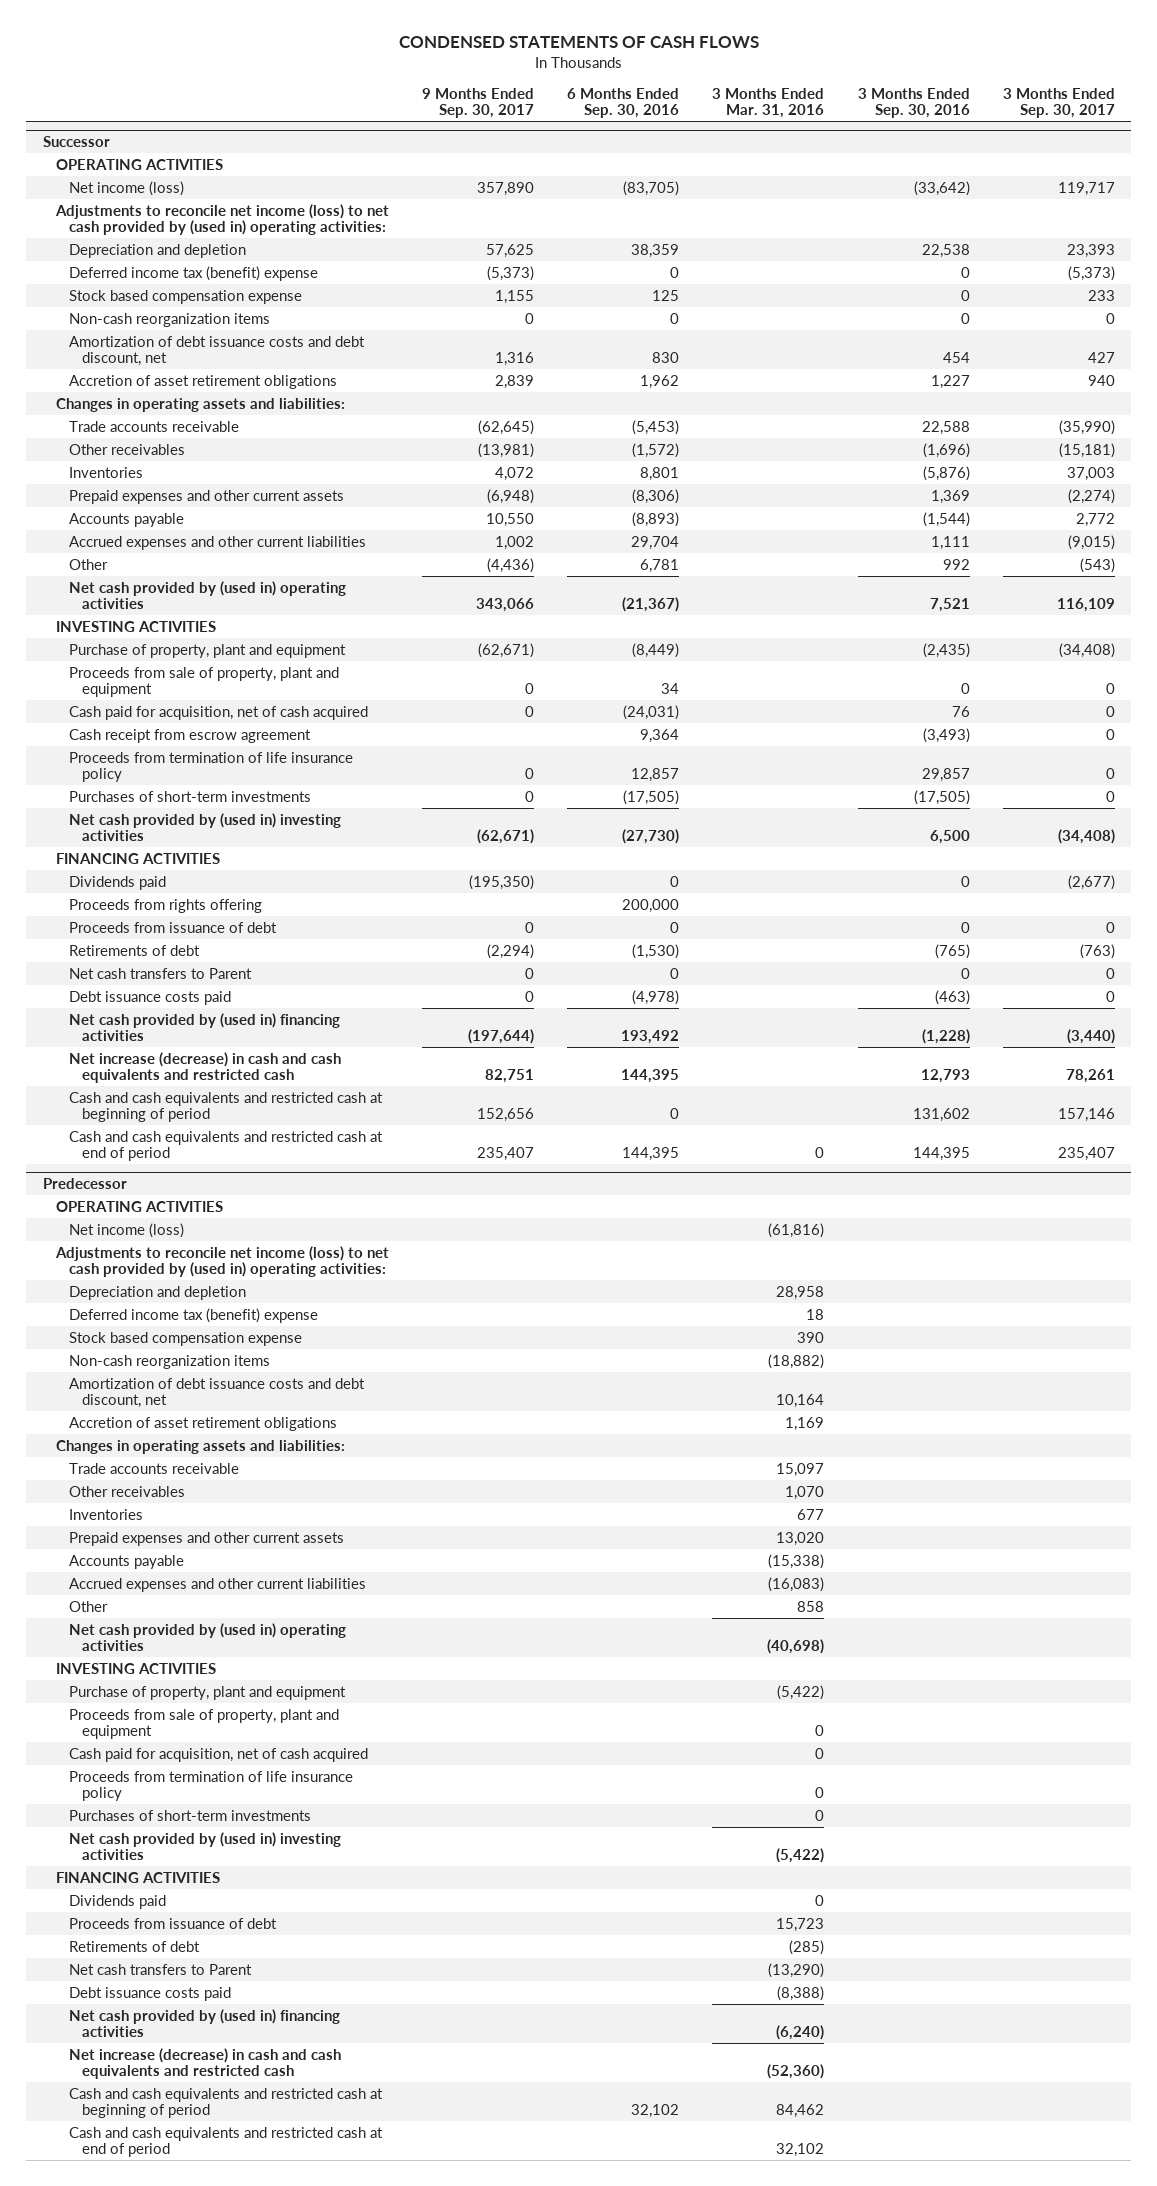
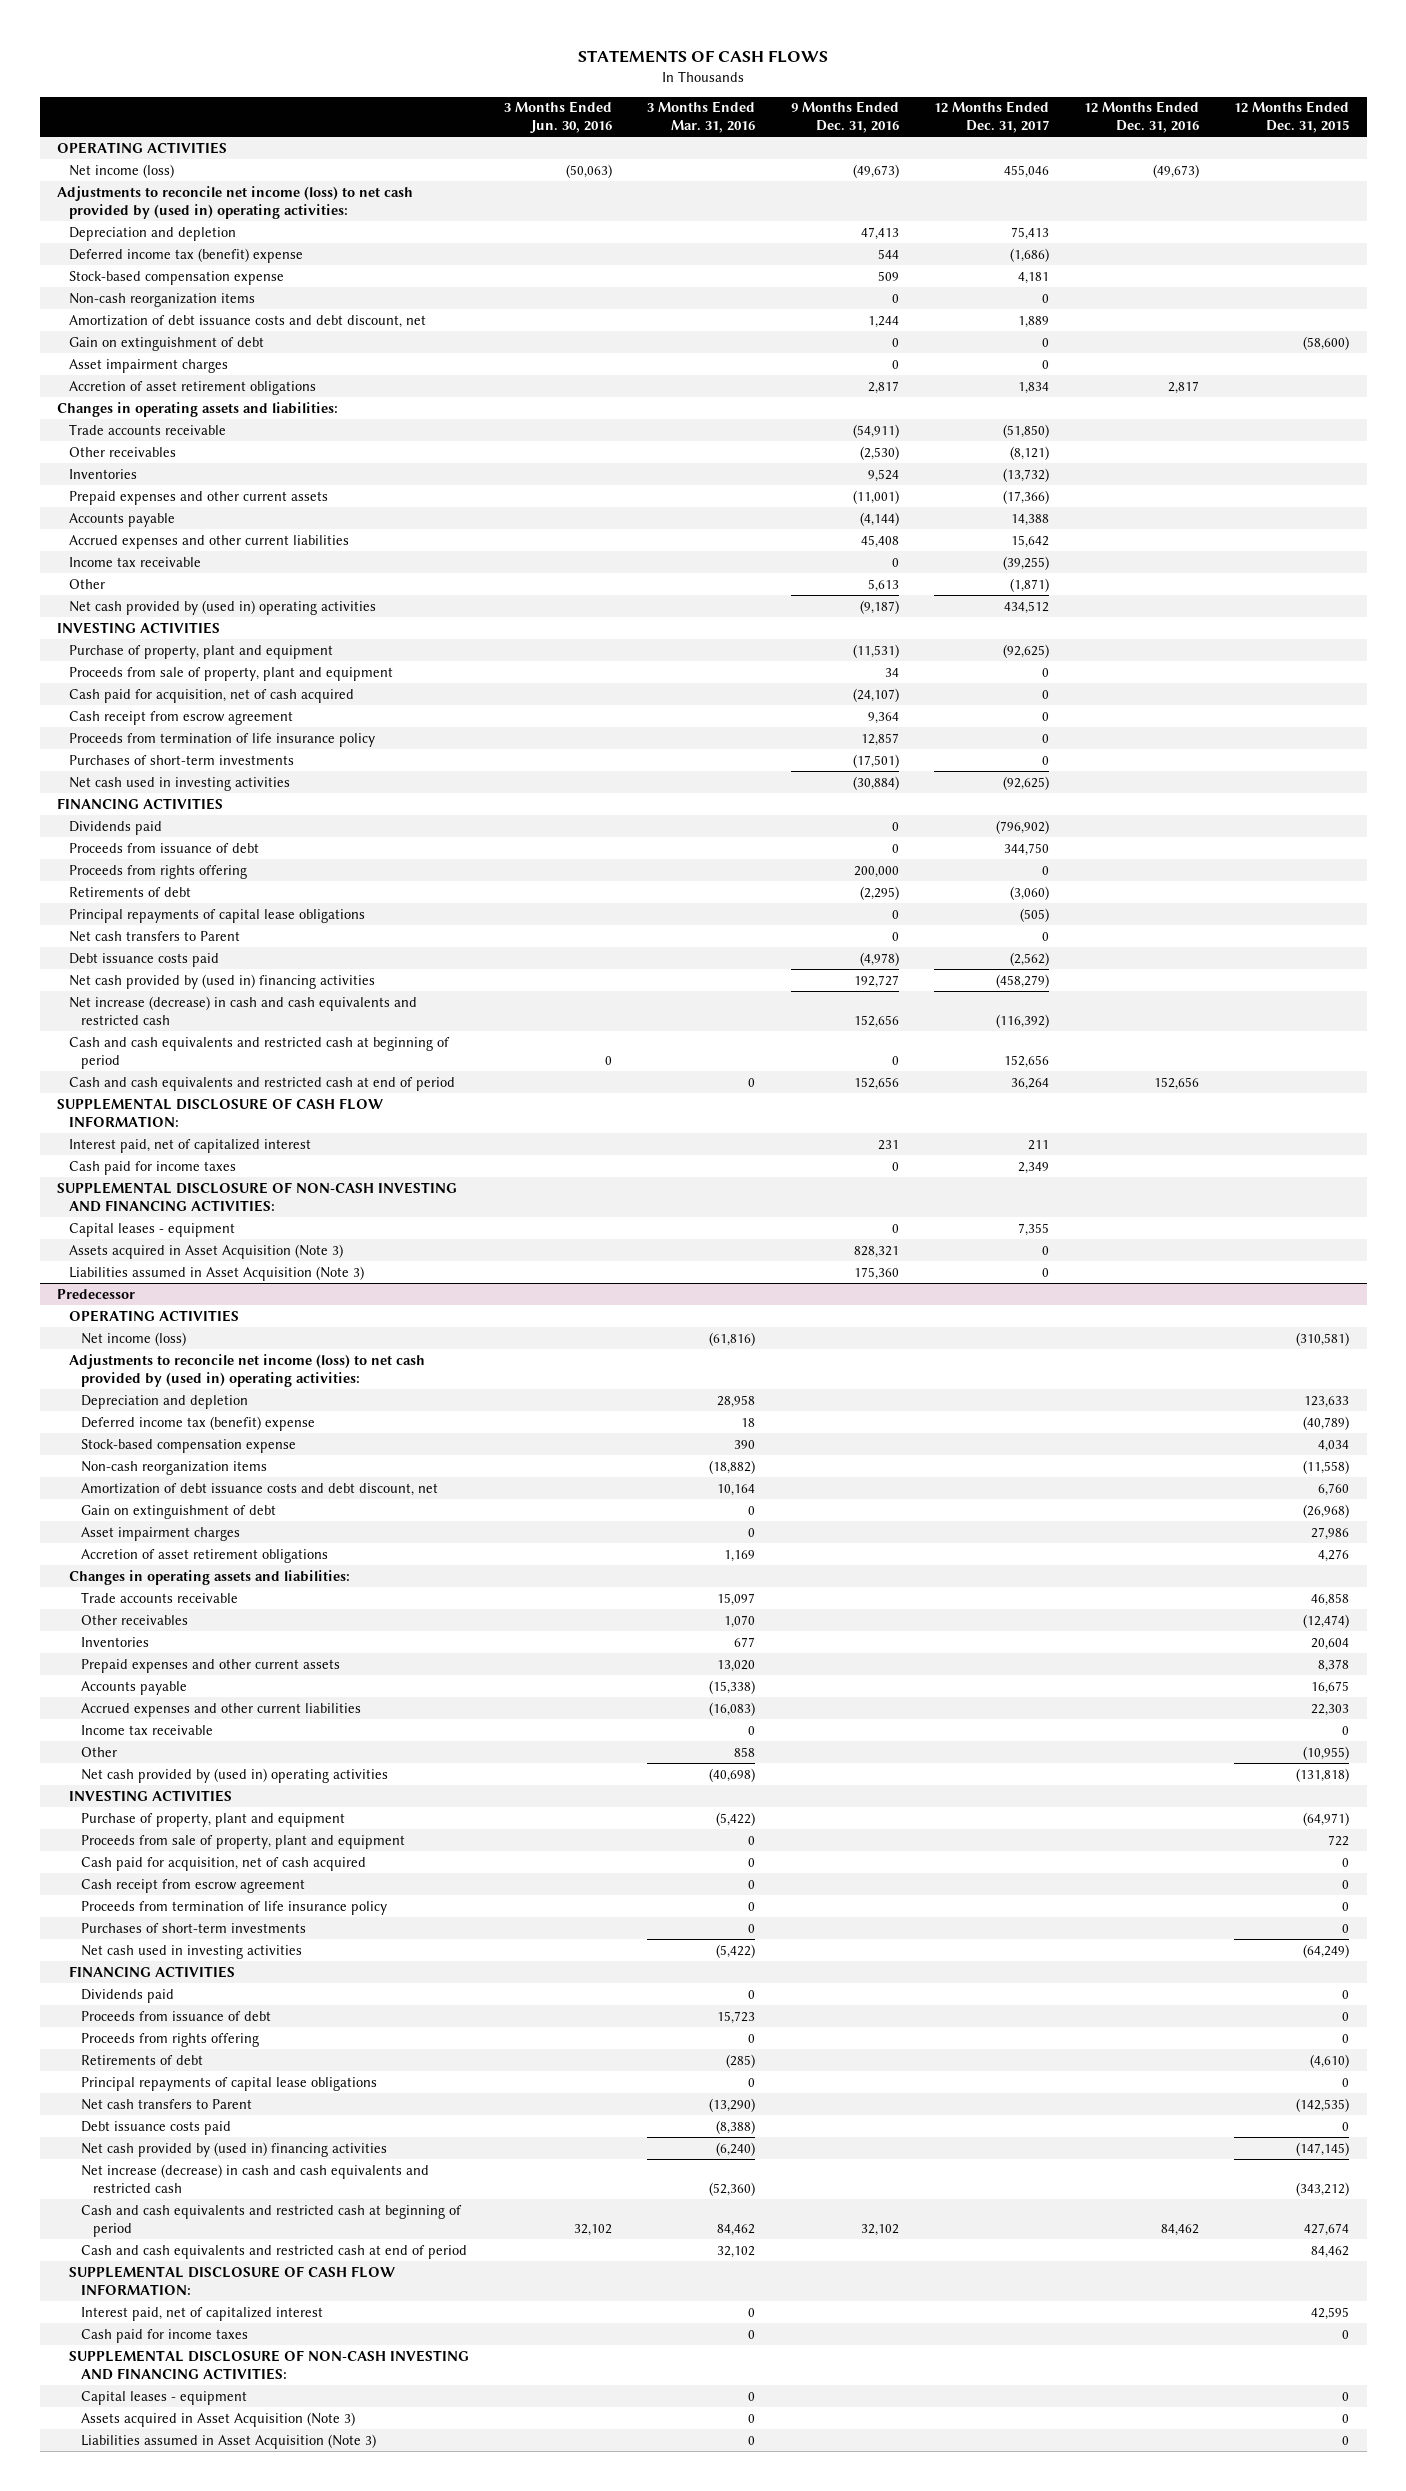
- CONDENSED STATEMENTS OF CASH FLOWS
+ STATEMENTS OF CASH FLOWS
- | 9 Months Ended Sep. 30, 2017 | 6 Months Ended Sep. 30, 2016 | 3 Months Ended Mar. 31, 2016 | 3 Months Ended Sep. 30, 2016 | 3 Months Ended Sep. 30, 2017
+ | 3 Months Ended Jun. 30, 2016 | 3 Months Ended Mar. 31, 2016 | 9 Months Ended Dec. 31, 2016 | 12 Months Ended Dec. 31, 2017 | 12 Months Ended Dec. 31, 2016 | 12 Months Ended Dec. 31, 2015
- Successor
- OPERATING ACTIVITIES
- Net income (loss) | 357,890 | (83,705) | | (33,642) | 119,717
- Adjustments to reconcile net income (loss) to net cash provided by (used in) operating activities:
- Depreciation and depletion | 57,625 | 38,359 | | 22,538 | 23,393
- Deferred income tax (benefit) expense | (5,373) | 0 | | 0 | (5,373)
- Stock based compensation expense | 1,155 | 125 | | 0 | 233
- Non-cash reorganization items | 0 | 0 | | 0 | 0
- Amortization of debt issuance costs and debt discount, net | 1,316 | 830 | | 454 | 427
- Accretion of asset retirement obligations | 2,839 | 1,962 | | 1,227 | 940
- Changes in operating assets and liabilities:
- Trade accounts receivable | (62,645) | (5,453) | | 22,588 | (35,990)
- Other receivables | (13,981) | (1,572) | | (1,696) | (15,181)
- Inventories | 4,072 | 8,801 | | (5,876) | 37,003
- Prepaid expenses and other current assets | (6,948) | (8,306) | | 1,369 | (2,274)
- Accounts payable | 10,550 | (8,893) | | (1,544) | 2,772
- Accrued expenses and other current liabilities | 1,002 | 29,704 | | 1,111 | (9,015)
- Other | (4,436) | 6,781 | | 992 | (543)
- Net cash provided by (used in) operating activities | 343,066 | (21,367) | | 7,521 | 116,109
- INVESTING ACTIVITIES
- Purchase of property, plant and equipment | (62,671) | (8,449) | | (2,435) | (34,408)
- Proceeds from sale of property, plant and equipment | 0 | 34 | | 0 | 0
- Cash paid for acquisition, net of cash acquired | 0 | (24,031) | | 76 | 0
- Cash receipt from escrow agreement | | 9,364 | | (3,493) | 0
- Proceeds from termination of life insurance policy | 0 | 12,857 | | 29,857 | 0
- Purchases of short-term investments | 0 | (17,505) | | (17,505) | 0
- Net cash provided by (used in) investing activities | (62,671) | (27,730) | | 6,500 | (34,408)
- FINANCING ACTIVITIES
- Dividends paid | (195,350) | 0 | | 0 | (2,677)
- Proceeds from rights offering | | 200,000 | | |
- Proceeds from issuance of debt | 0 | 0 | | 0 | 0
- Retirements of debt | (2,294) | (1,530) | | (765) | (763)
- Net cash transfers to Parent | 0 | 0 | | 0 | 0
- Debt issuance costs paid | 0 | (4,978) | | (463) | 0
- Net cash provided by (used in) financing activities | (197,644) | 193,492 | | (1,228) | (3,440)
- Net increase (decrease) in cash and cash equivalents and restricted cash | 82,751 | 144,395 | | 12,793 | 78,261
- Cash and cash equivalents and restricted cash at beginning of period | 152,656 | 0 | | 131,602 | 157,146
- Cash and cash equivalents and restricted cash at end of period | 235,407 | 144,395 | 0 | 144,395 | 235,407
+ OPERATING ACTIVITIES
+ Net income (loss) | (50,063) | | (49,673) | 455,046 | (49,673) |
+ Adjustments to reconcile net income (loss) to net cash provided by (used in) operating activities:
+ Depreciation and depletion | | | 47,413 | 75,413 | |
+ Deferred income tax (benefit) expense | | | 544 | (1,686) | |
+ Stock-based compensation expense | | | 509 | 4,181 | |
+ Non-cash reorganization items | | | 0 | 0 | |
+ Amortization of debt issuance costs and debt discount, net | | | 1,244 | 1,889 | |
+ Gain on extinguishment of debt | | | 0 | 0 | | (58,600)
+ Asset impairment charges | | | 0 | 0 | |
+ Accretion of asset retirement obligations | | | 2,817 | 1,834 | 2,817 |
+ Changes in operating assets and liabilities:
+ Trade accounts receivable | | | (54,911) | (51,850) | |
+ Other receivables | | | (2,530) | (8,121) | |
+ Inventories | | | 9,524 | (13,732) | |
+ Prepaid expenses and other current assets | | | (11,001) | (17,366) | |
+ Accounts payable | | | (4,144) | 14,388 | |
+ Accrued expenses and other current liabilities | | | 45,408 | 15,642 | |
+ Income tax receivable | | | 0 | (39,255) | |
+ Other | | | 5,613 | (1,871) | |
+ Net cash provided by (used in) operating activities | | | (9,187) | 434,512 | |
+ INVESTING ACTIVITIES
+ Purchase of property, plant and equipment | | | (11,531) | (92,625) | |
+ Proceeds from sale of property, plant and equipment | | | 34 | 0 | |
+ Cash paid for acquisition, net of cash acquired | | | (24,107) | 0 | |
+ Cash receipt from escrow agreement | | | 9,364 | 0 | |
+ Proceeds from termination of life insurance policy | | | 12,857 | 0 | |
+ Purchases of short-term investments | | | (17,501) | 0 | |
+ Net cash used in investing activities | | | (30,884) | (92,625) | |
+ FINANCING ACTIVITIES
+ Dividends paid | | | 0 | (796,902) | |
+ Proceeds from issuance of debt | | | 0 | 344,750 | |
+ Proceeds from rights offering | | | 200,000 | 0 | |
+ Retirements of debt | | | (2,295) | (3,060) | |
+ Principal repayments of capital lease obligations | | | 0 | (505) | |
+ Net cash transfers to Parent | | | 0 | 0 | |
+ Debt issuance costs paid | | | (4,978) | (2,562) | |
+ Net cash provided by (used in) financing activities | | | 192,727 | (458,279) | |
+ Net increase (decrease) in cash and cash equivalents and restricted cash | | | 152,656 | (116,392) | |
+ Cash and cash equivalents and restricted cash at beginning of period | 0 | | 0 | 152,656 | |
+ Cash and cash equivalents and restricted cash at end of period | | 0 | 152,656 | 36,264 | 152,656 |
+ SUPPLEMENTAL DISCLOSURE OF CASH FLOW INFORMATION:
+ Interest paid, net of capitalized interest | | | 231 | 211 | |
+ Cash paid for income taxes | | | 0 | 2,349 | |
+ SUPPLEMENTAL DISCLOSURE OF NON-CASH INVESTING AND FINANCING ACTIVITIES:
+ Capital leases - equipment | | | 0 | 7,355 | |
+ Assets acquired in Asset Acquisition (Note 3) | | | 828,321 | 0 | |
+ Liabilities assumed in Asset Acquisition (Note 3) | | | 175,360 | 0 | |
@ Predecessor
- Stock based compensation expense | | | 390 | |
+ Stock-based compensation expense | | 390 | | | | 4,034
+ Gain on extinguishment of debt | | 0 | | | | (26,968)
+ Asset impairment charges | | 0 | | | | 27,986
+ Income tax receivable | | 0 | | | | 0
+ Cash receipt from escrow agreement | | 0 | | | | 0
- Net cash provided by (used in) investing activities | | | (5,422) | |
+ Net cash used in investing activities | | (5,422) | | | | (64,249)
+ Proceeds from rights offering | | 0 | | | | 0
+ Principal repayments of capital lease obligations | | 0 | | | | 0
+ SUPPLEMENTAL DISCLOSURE OF CASH FLOW INFORMATION:
+ Interest paid, net of capitalized interest | | 0 | | | | 42,595
+ Cash paid for income taxes | | 0 | | | | 0
+ SUPPLEMENTAL DISCLOSURE OF NON-CASH INVESTING AND FINANCING ACTIVITIES:
+ Capital leases - equipment | | 0 | | | | 0
+ Assets acquired in Asset Acquisition (Note 3) | | 0 | | | | 0
+ Liabilities assumed in Asset Acquisition (Note 3) | | 0 | | | | 0

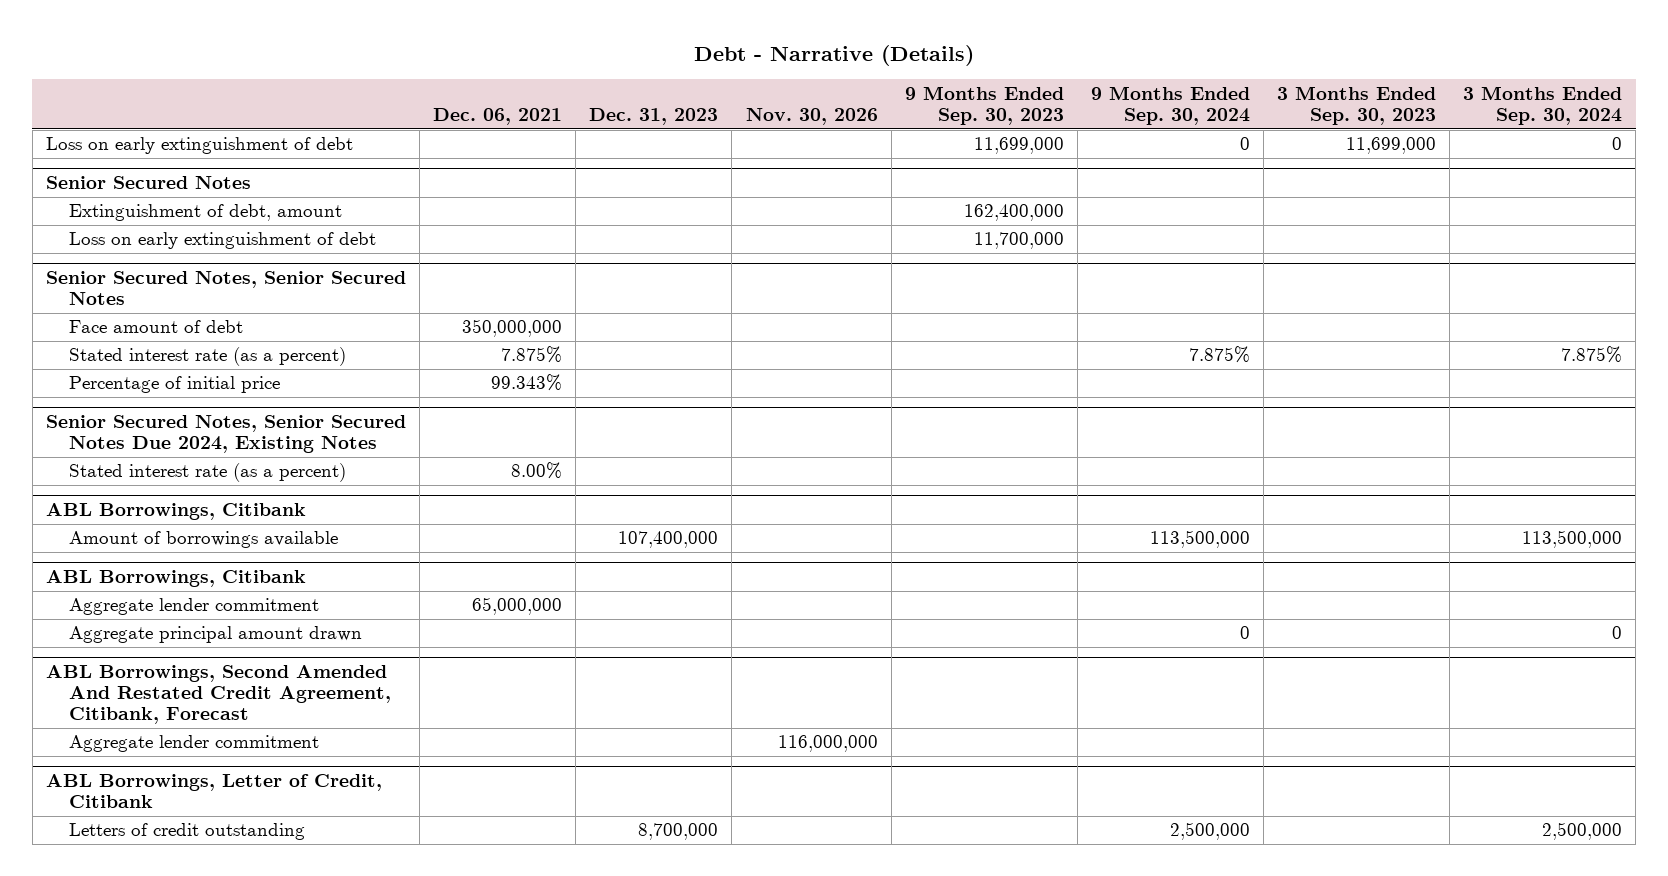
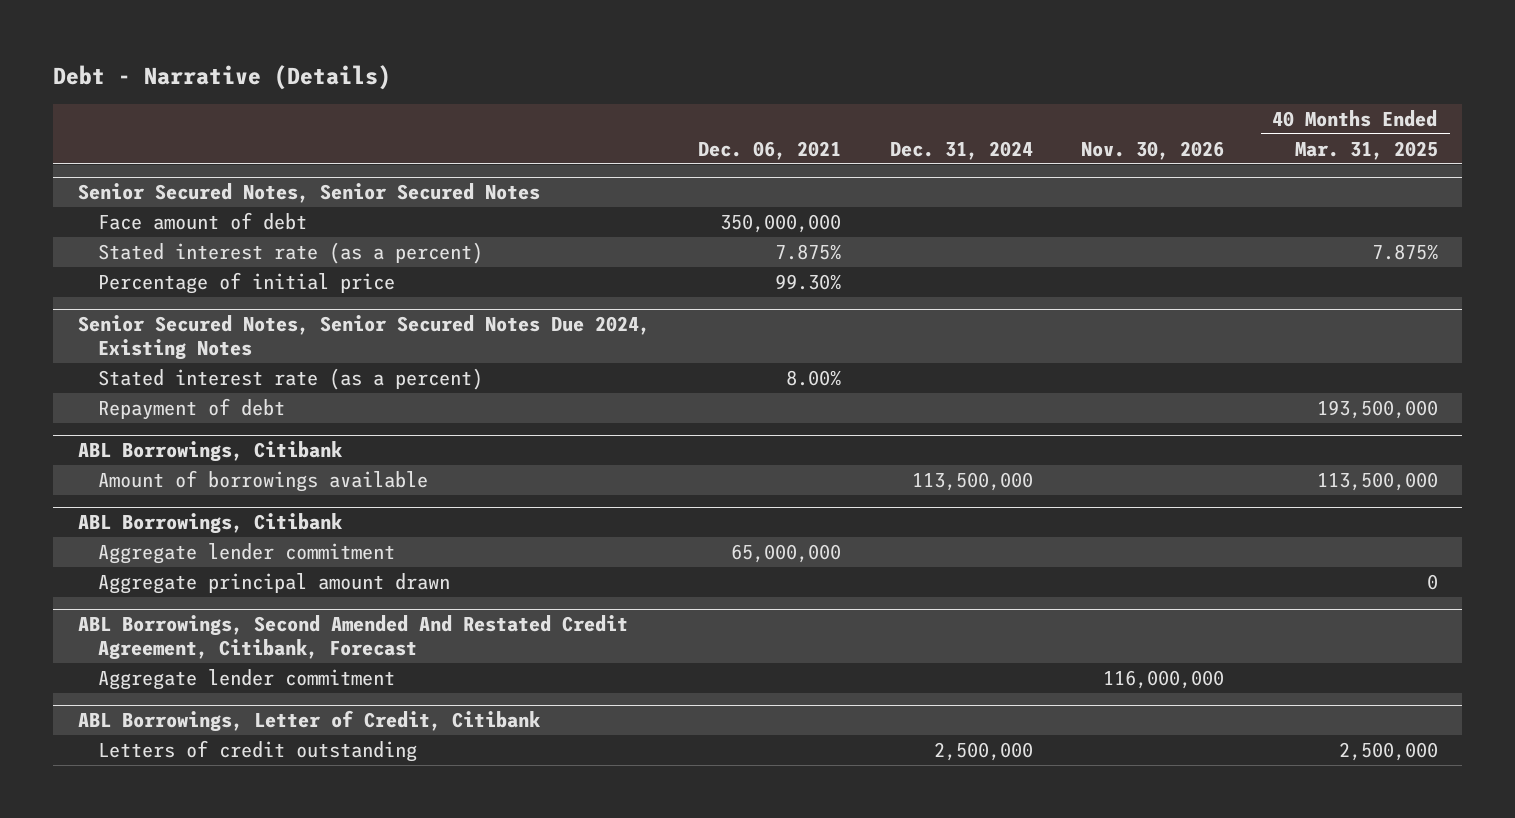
- | Dec. 06, 2021 | Dec. 31, 2023 | Nov. 30, 2026 | 9 Months Ended Sep. 30, 2023 | 9 Months Ended Sep. 30, 2024 | 3 Months Ended Sep. 30, 2023 | 3 Months Ended Sep. 30, 2024
+ | Dec. 06, 2021 | Dec. 31, 2024 | Nov. 30, 2026 | 40 Months Ended Mar. 31, 2025
- Loss on early extinguishment of debt | | | | 11,699,000 | 0 | 11,699,000 | 0
- Senior Secured Notes
- Extinguishment of debt, amount | | | | 162,400,000 | | |
- Loss on early extinguishment of debt | | | | 11,700,000 | | |
@ Senior Secured Notes, Senior Secured Notes
- Percentage of initial price | 99.343% | | | | | |
+ Percentage of initial price | 99.30% | | |
@ Senior Secured Notes, Senior Secured Notes Due 2024, Existing Notes
+ Repayment of debt | | | | 193,500,000

